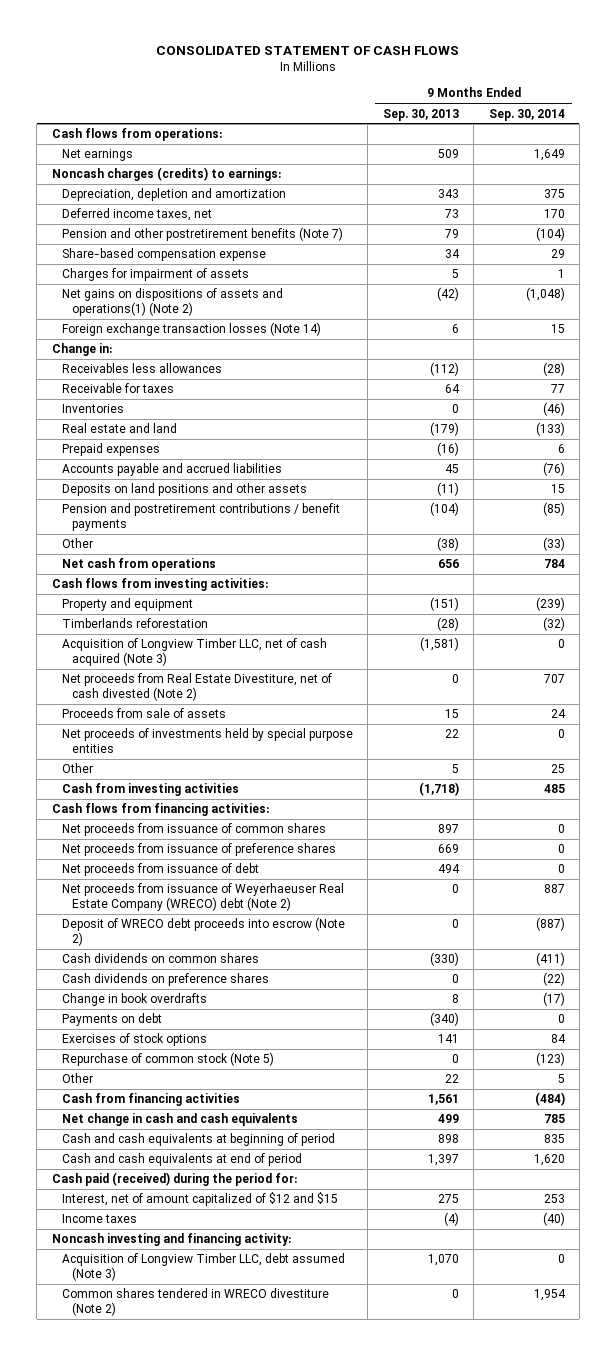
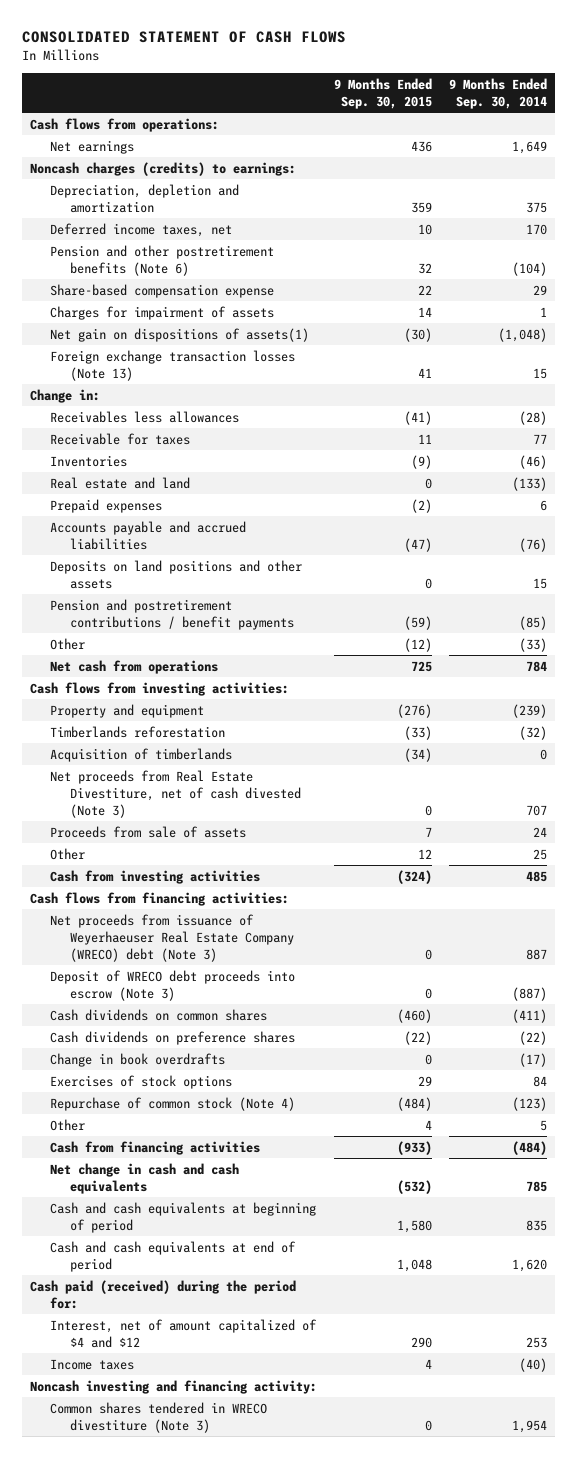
- | 9 Months Ended Sep. 30, 2013 | 9 Months Ended Sep. 30, 2014
+ | 9 Months Ended Sep. 30, 2015 | 9 Months Ended Sep. 30, 2014
- Pension and other postretirement benefits (Note 7) | 79 | (104)
+ Pension and other postretirement benefits (Note 6) | 32 | (104)
- Net gains on dispositions of assets and operations(1) (Note 2) | (42) | (1,048)
- Foreign exchange transaction losses (Note 14) | 6 | 15
+ Net gain on dispositions of assets(1) | (30) | (1,048)
+ Foreign exchange transaction losses (Note 13) | 41 | 15
- Acquisition of Longview Timber LLC, net of cash acquired (Note 3) | (1,581) | 0
- Net proceeds from Real Estate Divestiture, net of cash divested (Note 2) | 0 | 707
+ Acquisition of timberlands | (34) | 0
+ Net proceeds from Real Estate Divestiture, net of cash divested (Note 3) | 0 | 707
- Net proceeds of investments held by special purpose entities | 22 | 0
- Net proceeds from issuance of common shares | 897 | 0
- Net proceeds from issuance of preference shares | 669 | 0
- Net proceeds from issuance of debt | 494 | 0
- Net proceeds from issuance of Weyerhaeuser Real Estate Company (WRECO) debt (Note 2) | 0 | 887
- Deposit of WRECO debt proceeds into escrow (Note 2) | 0 | (887)
+ Net proceeds from issuance of Weyerhaeuser Real Estate Company (WRECO) debt (Note 3) | 0 | 887
+ Deposit of WRECO debt proceeds into escrow (Note 3) | 0 | (887)
- Payments on debt | (340) | 0
- Repurchase of common stock (Note 5) | 0 | (123)
+ Repurchase of common stock (Note 4) | (484) | (123)
- Interest, net of amount capitalized of $12 and $15 | 275 | 253
+ Interest, net of amount capitalized of $4 and $12 | 290 | 253
- Acquisition of Longview Timber LLC, debt assumed (Note 3) | 1,070 | 0
- Common shares tendered in WRECO divestiture (Note 2) | 0 | 1,954
+ Common shares tendered in WRECO divestiture (Note 3) | 0 | 1,954

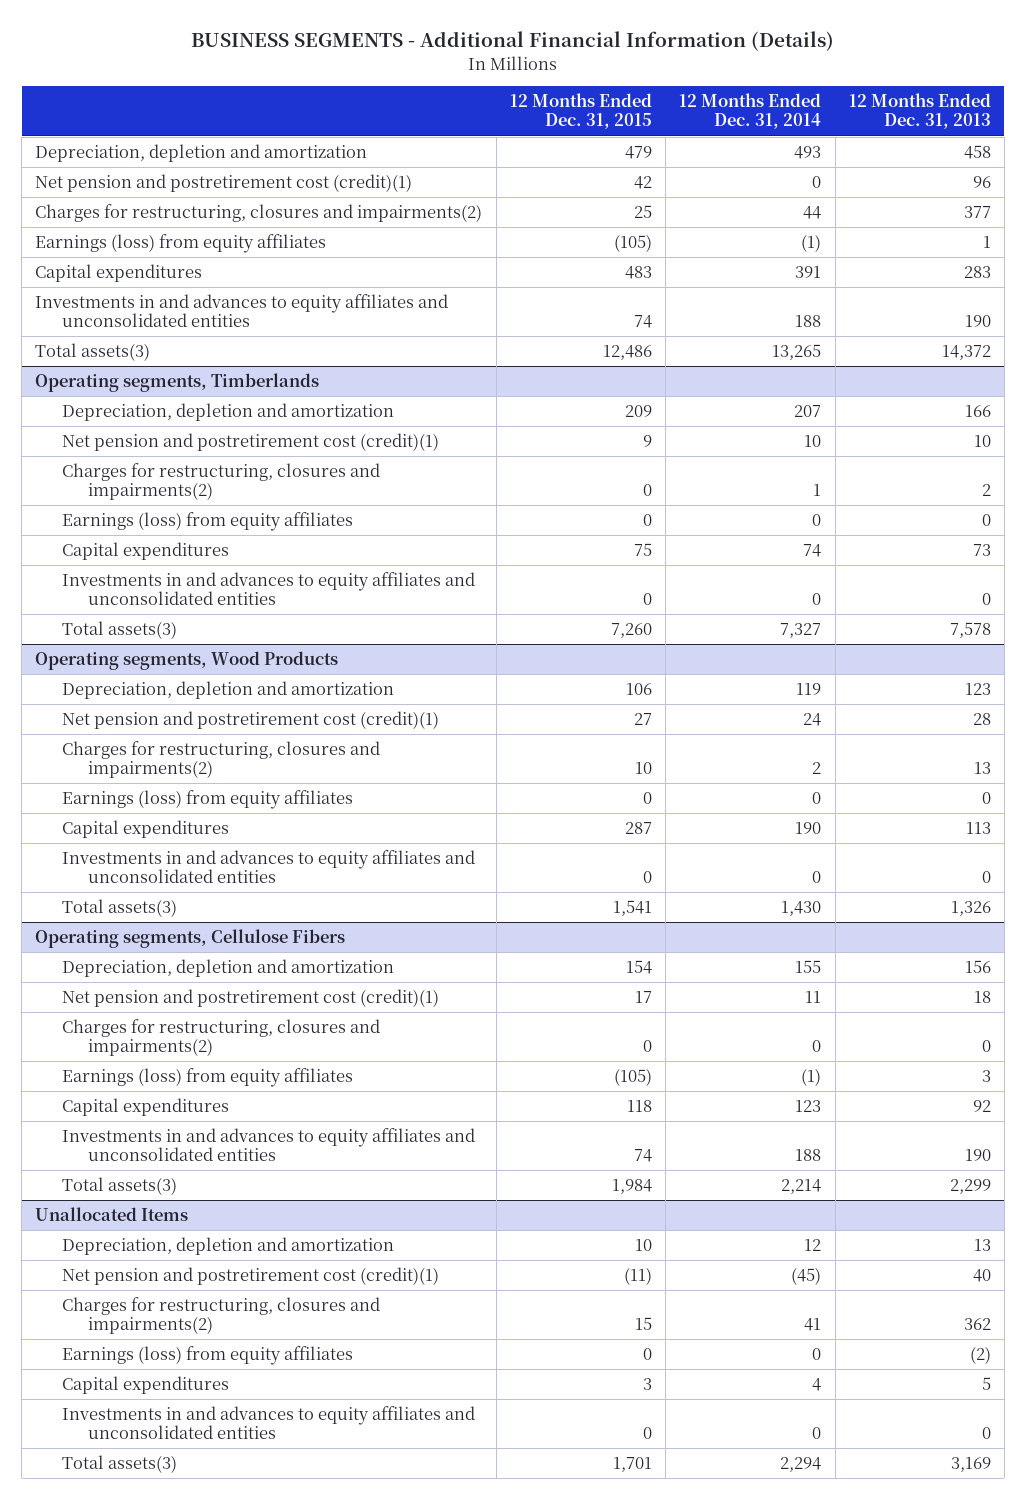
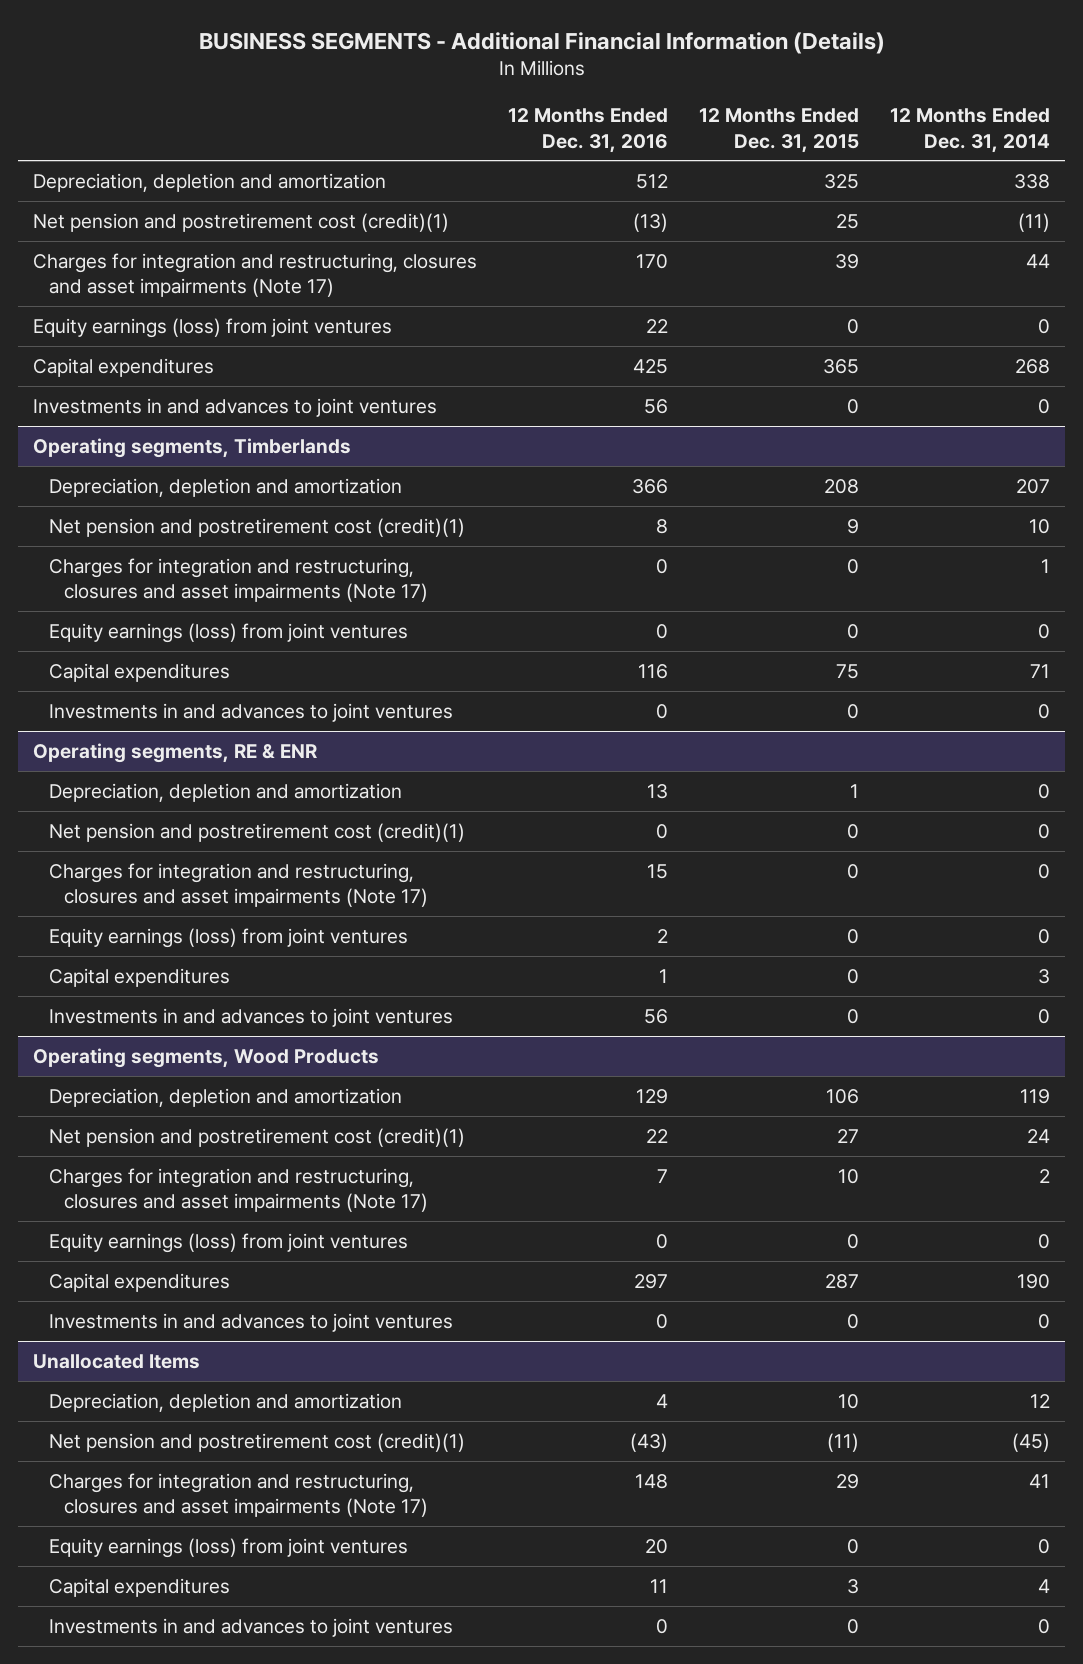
- | 12 Months Ended Dec. 31, 2015 | 12 Months Ended Dec. 31, 2014 | 12 Months Ended Dec. 31, 2013
+ | 12 Months Ended Dec. 31, 2016 | 12 Months Ended Dec. 31, 2015 | 12 Months Ended Dec. 31, 2014
- Depreciation, depletion and amortization | 479 | 493 | 458
- Net pension and postretirement cost (credit)(1) | 42 | 0 | 96
- Charges for restructuring, closures and impairments(2) | 25 | 44 | 377
- Earnings (loss) from equity affiliates | (105) | (1) | 1
- Capital expenditures | 483 | 391 | 283
- Investments in and advances to equity affiliates and unconsolidated entities | 74 | 188 | 190
- Total assets(3) | 12,486 | 13,265 | 14,372
+ Depreciation, depletion and amortization | 512 | 325 | 338
+ Net pension and postretirement cost (credit)(1) | (13) | 25 | (11)
+ Charges for integration and restructuring, closures and asset impairments (Note 17) | 170 | 39 | 44
+ Equity earnings (loss) from joint ventures | 22 | 0 | 0
+ Capital expenditures | 425 | 365 | 268
+ Investments in and advances to joint ventures | 56 | 0 | 0
@ Operating segments, Timberlands
- Depreciation, depletion and amortization | 209 | 207 | 166
+ Depreciation, depletion and amortization | 366 | 208 | 207
- Charges for restructuring, closures and impairments(2) | 0 | 1 | 2
- Earnings (loss) from equity affiliates | 0 | 0 | 0
- Capital expenditures | 75 | 74 | 73
- Investments in and advances to equity affiliates and unconsolidated entities | 0 | 0 | 0
- Total assets(3) | 7,260 | 7,327 | 7,578
+ Charges for integration and restructuring, closures and asset impairments (Note 17) | 0 | 0 | 1
+ Equity earnings (loss) from joint ventures | 0 | 0 | 0
+ Capital expenditures | 116 | 75 | 71
+ Investments in and advances to joint ventures | 0 | 0 | 0
+ Operating segments, RE & ENR
+ Depreciation, depletion and amortization | 13 | 1 | 0
+ Net pension and postretirement cost (credit)(1) | 0 | 0 | 0
+ Charges for integration and restructuring, closures and asset impairments (Note 17) | 15 | 0 | 0
+ Equity earnings (loss) from joint ventures | 2 | 0 | 0
+ Capital expenditures | 1 | 0 | 3
+ Investments in and advances to joint ventures | 56 | 0 | 0
@ Operating segments, Wood Products
- Charges for restructuring, closures and impairments(2) | 10 | 2 | 13
- Earnings (loss) from equity affiliates | 0 | 0 | 0
+ Charges for integration and restructuring, closures and asset impairments (Note 17) | 7 | 10 | 2
+ Equity earnings (loss) from joint ventures | 0 | 0 | 0
- Investments in and advances to equity affiliates and unconsolidated entities | 0 | 0 | 0
- Total assets(3) | 1,541 | 1,430 | 1,326
- Operating segments, Cellulose Fibers
- Depreciation, depletion and amortization | 154 | 155 | 156
- Net pension and postretirement cost (credit)(1) | 17 | 11 | 18
- Charges for restructuring, closures and impairments(2) | 0 | 0 | 0
- Earnings (loss) from equity affiliates | (105) | (1) | 3
- Capital expenditures | 118 | 123 | 92
- Investments in and advances to equity affiliates and unconsolidated entities | 74 | 188 | 190
- Total assets(3) | 1,984 | 2,214 | 2,299
@ Operating segments, Wood Products
+ Investments in and advances to joint ventures | 0 | 0 | 0
@ Unallocated Items
- Charges for restructuring, closures and impairments(2) | 15 | 41 | 362
- Earnings (loss) from equity affiliates | 0 | 0 | (2)
+ Charges for integration and restructuring, closures and asset impairments (Note 17) | 148 | 29 | 41
+ Equity earnings (loss) from joint ventures | 20 | 0 | 0
- Investments in and advances to equity affiliates and unconsolidated entities | 0 | 0 | 0
- Total assets(3) | 1,701 | 2,294 | 3,169
+ Investments in and advances to joint ventures | 0 | 0 | 0

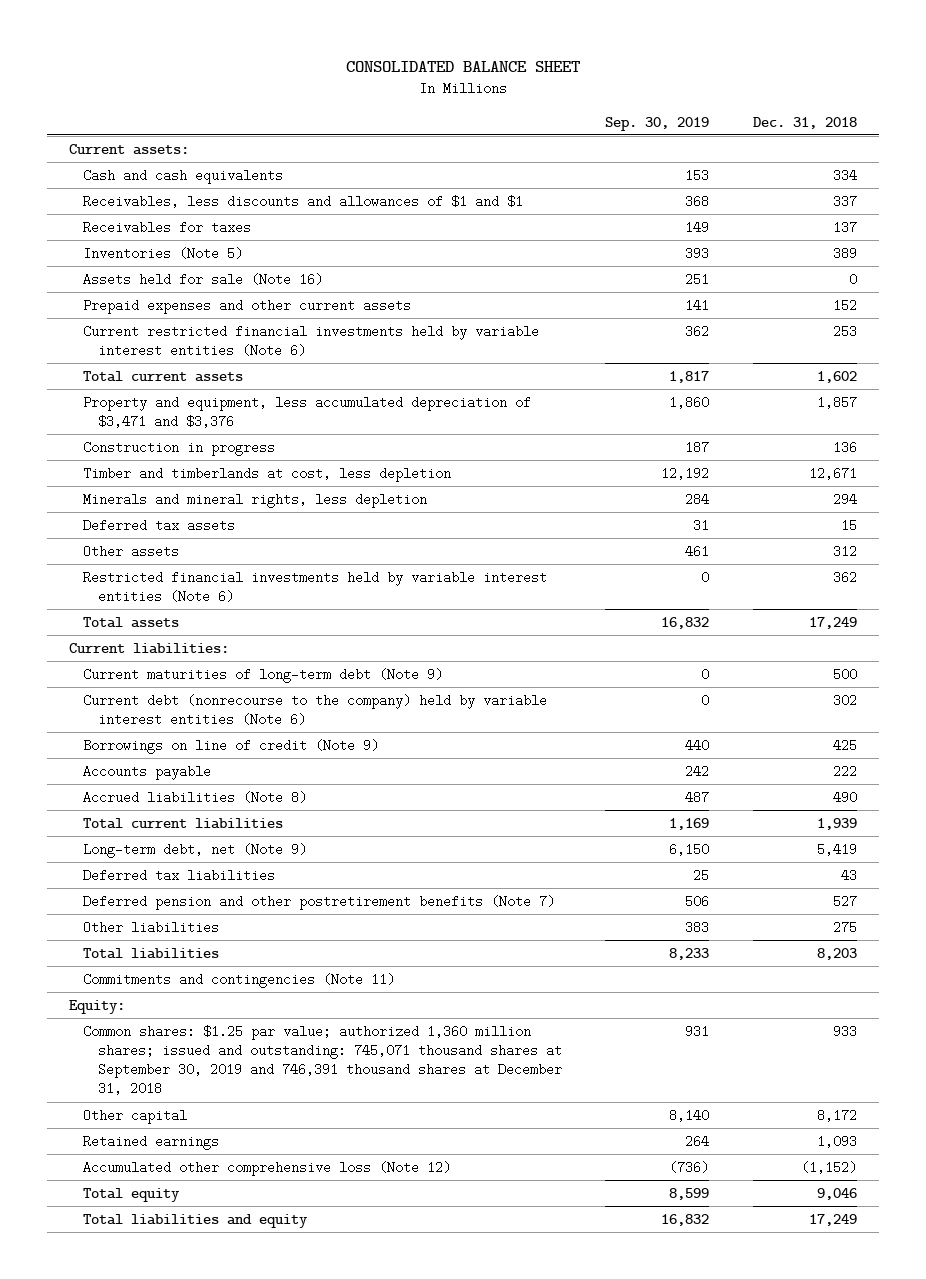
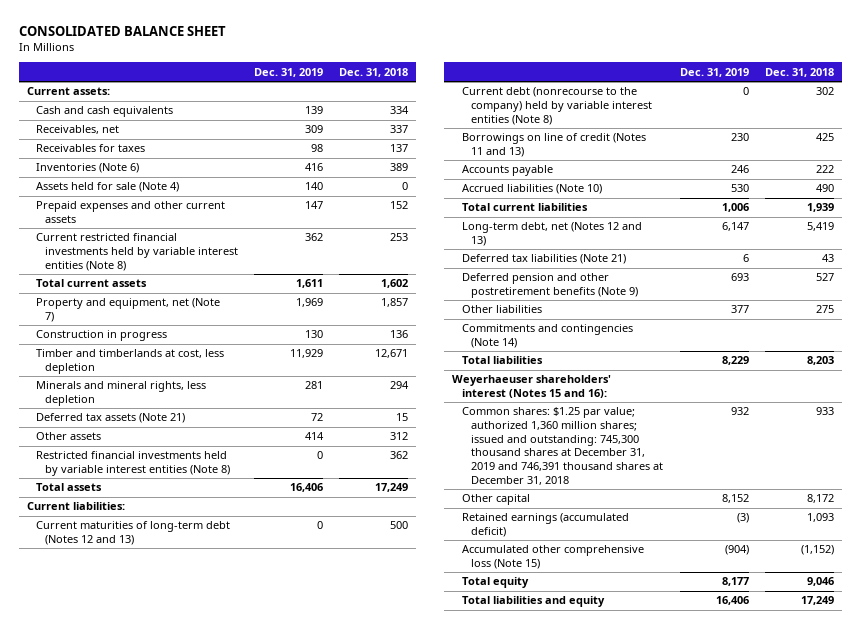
- | Sep. 30, 2019 | Dec. 31, 2018
+ | Dec. 31, 2019 | Dec. 31, 2018
- Receivables, less discounts and allowances of $1 and $1 | 368 | 337
+ Receivables, net | 309 | 337
- Inventories (Note 5) | 393 | 389
- Assets held for sale (Note 16) | 251 | 0
+ Inventories (Note 6) | 416 | 389
+ Assets held for sale (Note 4) | 140 | 0
- Current restricted financial investments held by variable interest entities (Note 6) | 362 | 253
+ Current restricted financial investments held by variable interest entities (Note 8) | 362 | 253
- Property and equipment, less accumulated depreciation of $3,471 and $3,376 | 1,860 | 1,857
+ Property and equipment, net (Note 7) | 1,969 | 1,857
- Deferred tax assets | 31 | 15
+ Deferred tax assets (Note 21) | 72 | 15
- Restricted financial investments held by variable interest entities (Note 6) | 0 | 362
+ Restricted financial investments held by variable interest entities (Note 8) | 0 | 362
- Current maturities of long-term debt (Note 9) | 0 | 500
- Current debt (nonrecourse to the company) held by variable interest entities (Note 6) | 0 | 302
- Borrowings on line of credit (Note 9) | 440 | 425
+ Current maturities of long-term debt (Notes 12 and 13) | 0 | 500
+ Current debt (nonrecourse to the company) held by variable interest entities (Note 8) | 0 | 302
+ Borrowings on line of credit (Notes 11 and 13) | 230 | 425
- Accrued liabilities (Note 8) | 487 | 490
+ Accrued liabilities (Note 10) | 530 | 490
- Long-term debt, net (Note 9) | 6,150 | 5,419
- Deferred tax liabilities | 25 | 43
- Deferred pension and other postretirement benefits (Note 7) | 506 | 527
+ Long-term debt, net (Notes 12 and 13) | 6,147 | 5,419
+ Deferred tax liabilities (Note 21) | 6 | 43
+ Deferred pension and other postretirement benefits (Note 9) | 693 | 527
+ Commitments and contingencies (Note 14)
- Commitments and contingencies (Note 11)
- Equity:
- Common shares: $1.25 par value; authorized 1,360 million shares; issued and outstanding: 745,071 thousand shares at September 30, 2019 and 746,391 thousand shares at December 31, 2018 | 931 | 933
+ Weyerhaeuser shareholders' interest (Notes 15 and 16):
+ Common shares: $1.25 par value; authorized 1,360 million shares; issued and outstanding: 745,300 thousand shares at December 31, 2019 and 746,391 thousand shares at December 31, 2018 | 932 | 933
- Retained earnings | 264 | 1,093
- Accumulated other comprehensive loss (Note 12) | (736) | (1,152)
+ Retained earnings (accumulated deficit) | (3) | 1,093
+ Accumulated other comprehensive loss (Note 15) | (904) | (1,152)

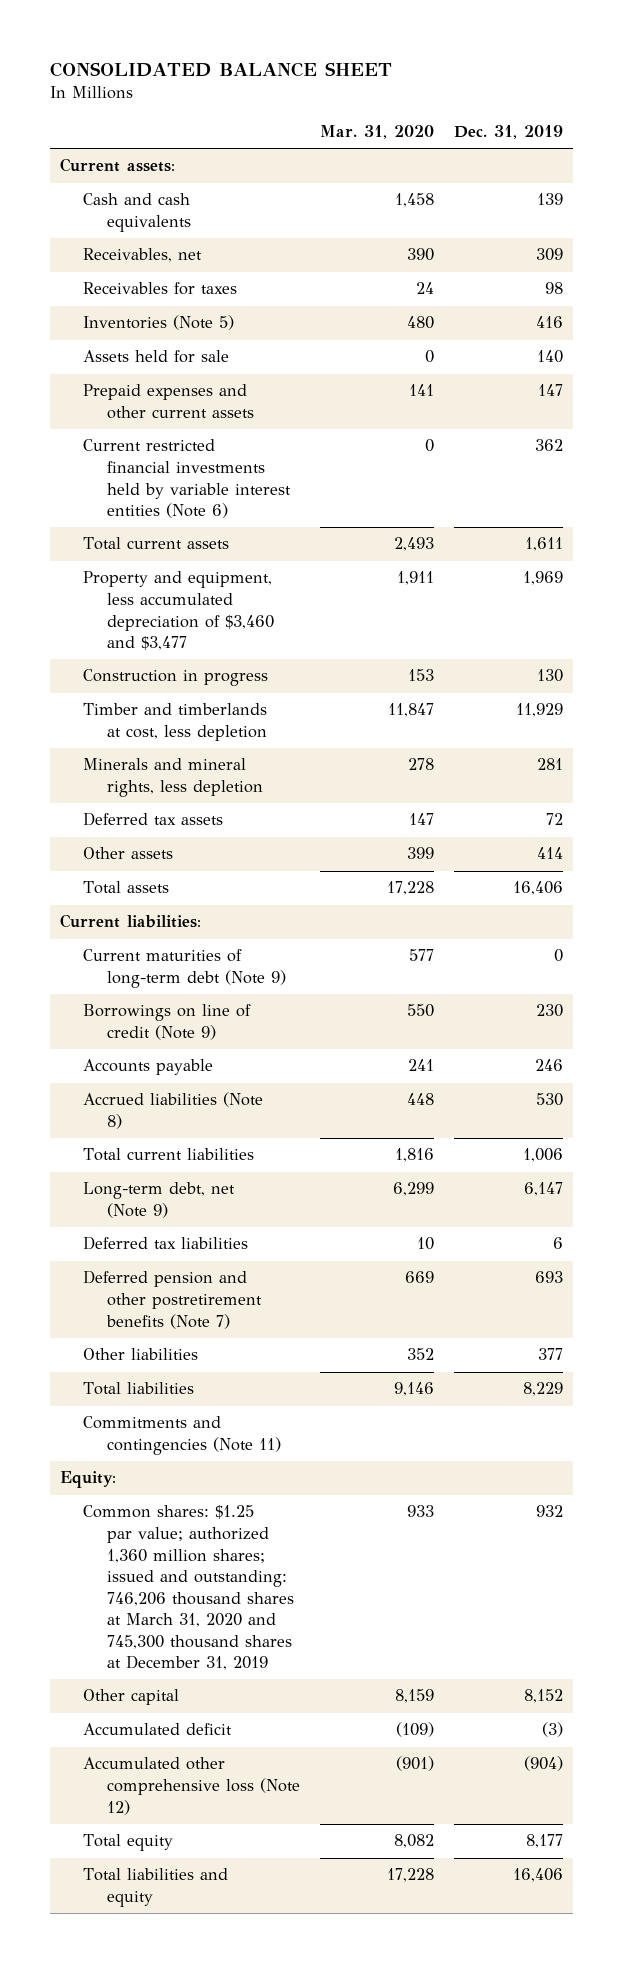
- | Dec. 31, 2019 | Dec. 31, 2018
+ | Mar. 31, 2020 | Dec. 31, 2019
- Inventories (Note 6) | 416 | 389
- Assets held for sale (Note 4) | 140 | 0
+ Inventories (Note 5) | 480 | 416
+ Assets held for sale | 0 | 140
- Current restricted financial investments held by variable interest entities (Note 8) | 362 | 253
+ Current restricted financial investments held by variable interest entities (Note 6) | 0 | 362
- Property and equipment, net (Note 7) | 1,969 | 1,857
+ Property and equipment, less accumulated depreciation of $3,460 and $3,477 | 1,911 | 1,969
- Deferred tax assets (Note 21) | 72 | 15
+ Deferred tax assets | 147 | 72
- Restricted financial investments held by variable interest entities (Note 8) | 0 | 362
- Current maturities of long-term debt (Notes 12 and 13) | 0 | 500
- Current debt (nonrecourse to the company) held by variable interest entities (Note 8) | 0 | 302
- Borrowings on line of credit (Notes 11 and 13) | 230 | 425
+ Current maturities of long-term debt (Note 9) | 577 | 0
+ Borrowings on line of credit (Note 9) | 550 | 230
- Accrued liabilities (Note 10) | 530 | 490
+ Accrued liabilities (Note 8) | 448 | 530
- Long-term debt, net (Notes 12 and 13) | 6,147 | 5,419
- Deferred tax liabilities (Note 21) | 6 | 43
- Deferred pension and other postretirement benefits (Note 9) | 693 | 527
+ Long-term debt, net (Note 9) | 6,299 | 6,147
+ Deferred tax liabilities | 10 | 6
+ Deferred pension and other postretirement benefits (Note 7) | 669 | 693
- Commitments and contingencies (Note 14)
- Weyerhaeuser shareholders' interest (Notes 15 and 16):
- Common shares: $1.25 par value; authorized 1,360 million shares; issued and outstanding: 745,300 thousand shares at December 31, 2019 and 746,391 thousand shares at December 31, 2018 | 932 | 933
+ Commitments and contingencies (Note 11)
+ Equity:
+ Common shares: $1.25 par value; authorized 1,360 million shares; issued and outstanding: 746,206 thousand shares at March 31, 2020 and 745,300 thousand shares at December 31, 2019 | 933 | 932
- Retained earnings (accumulated deficit) | (3) | 1,093
- Accumulated other comprehensive loss (Note 15) | (904) | (1,152)
+ Accumulated deficit | (109) | (3)
+ Accumulated other comprehensive loss (Note 12) | (901) | (904)

